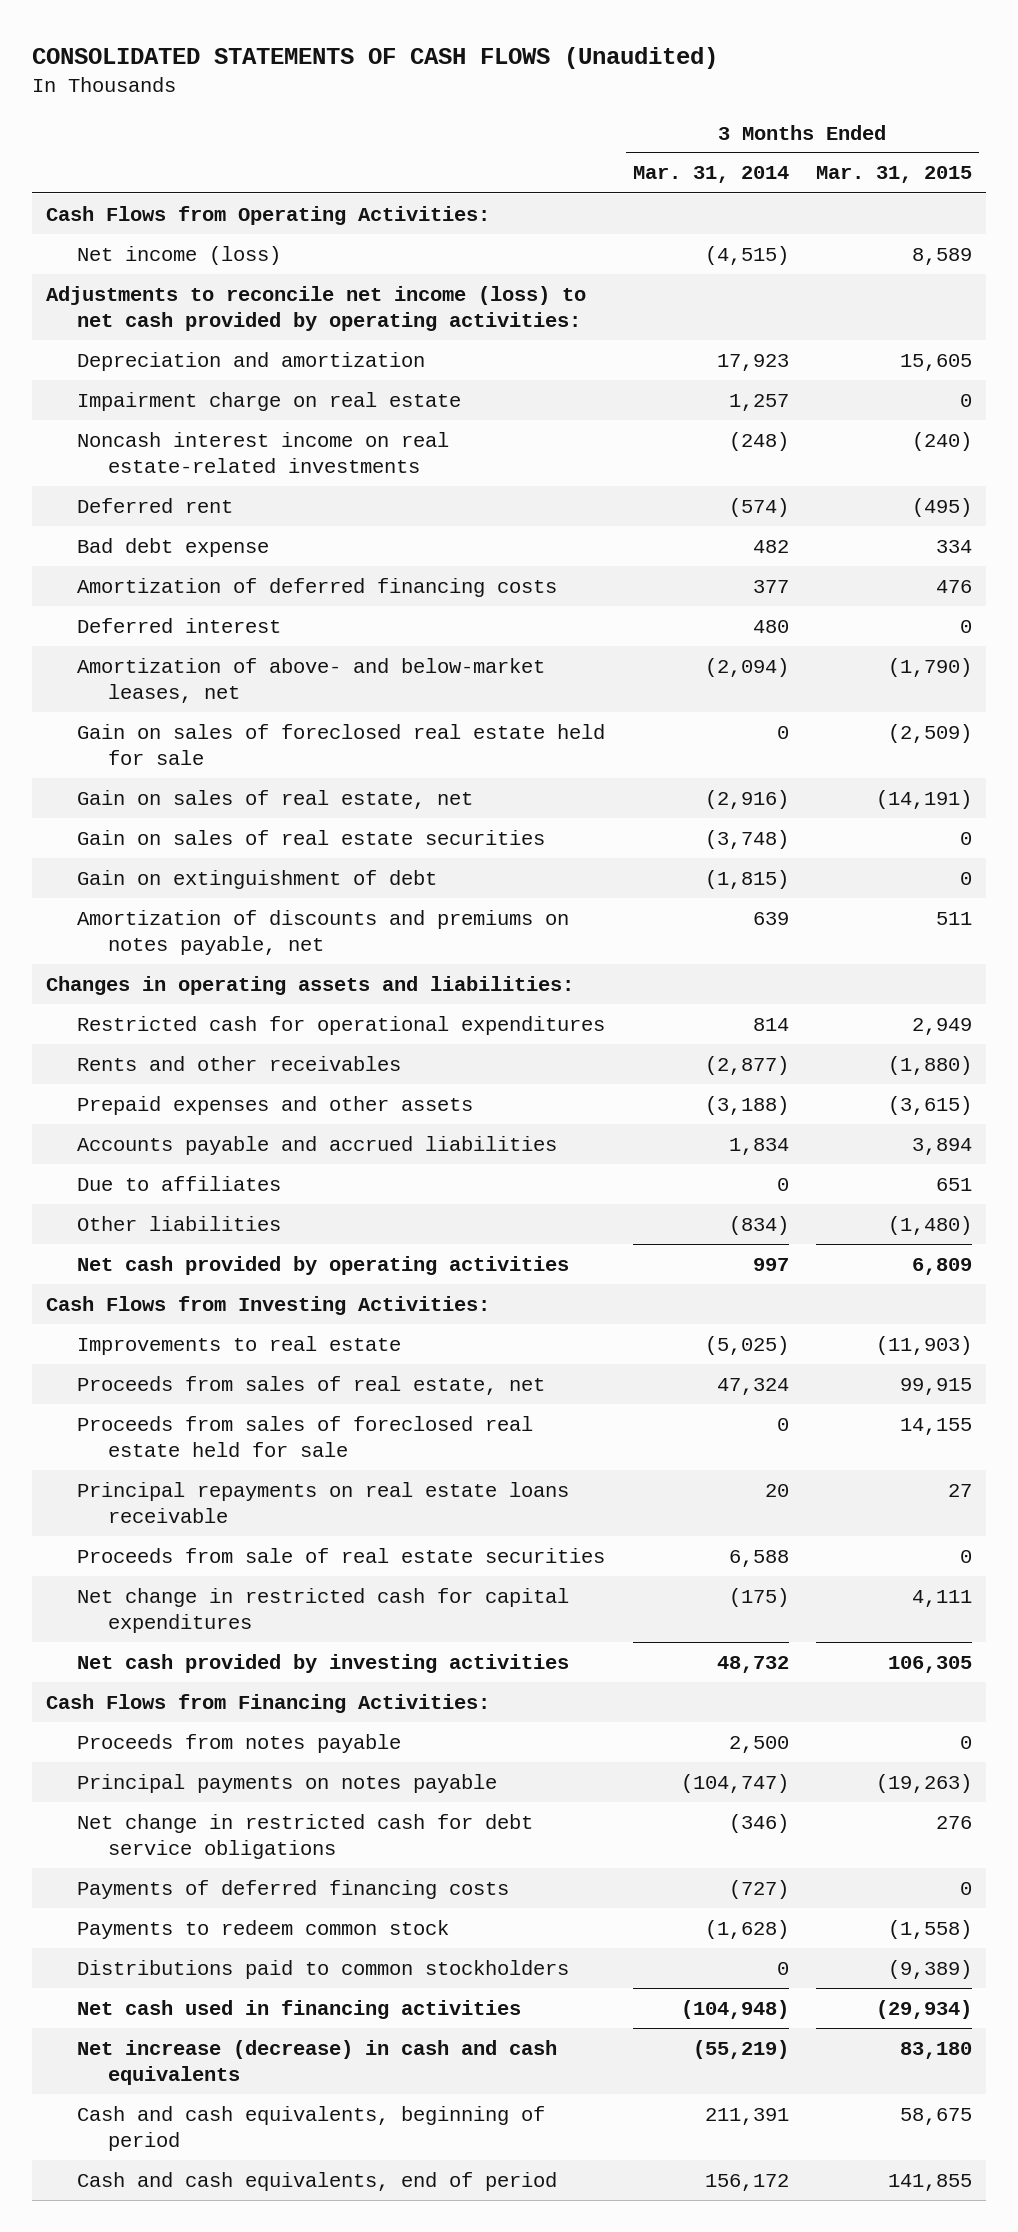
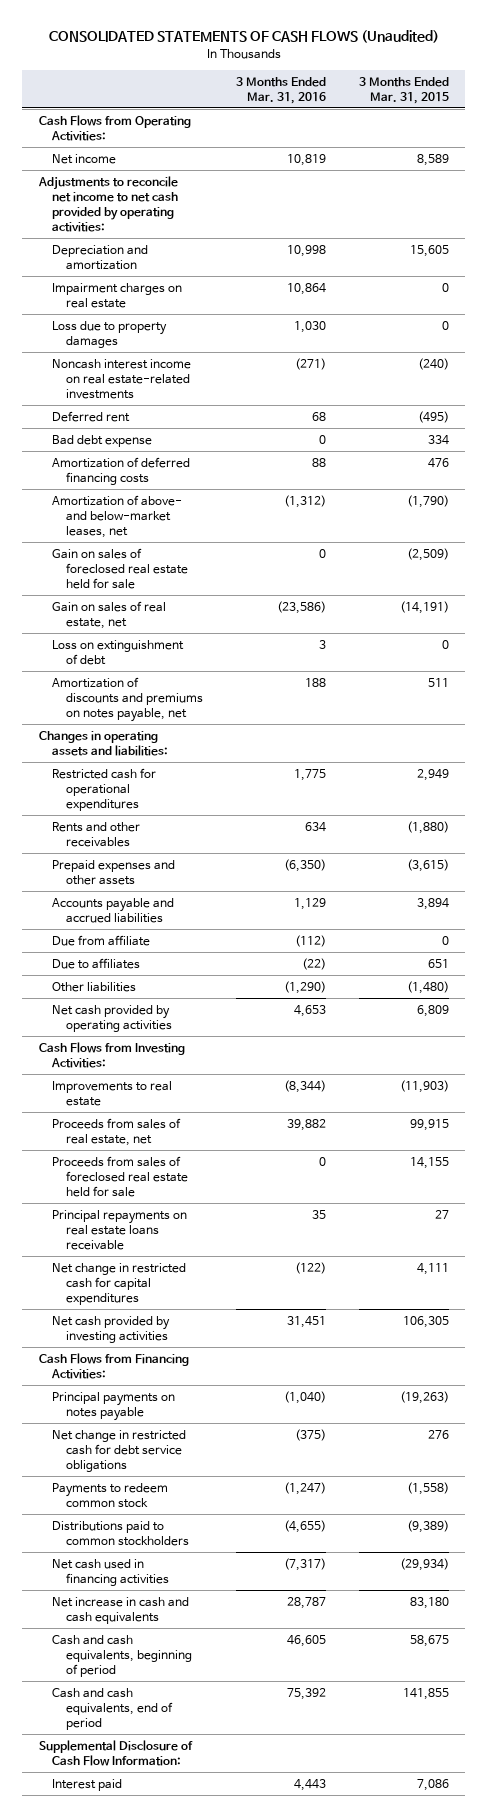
- | 3 Months Ended Mar. 31, 2014 | 3 Months Ended Mar. 31, 2015
+ | 3 Months Ended Mar. 31, 2016 | 3 Months Ended Mar. 31, 2015
- Net income (loss) | (4,515) | 8,589
- Adjustments to reconcile net income (loss) to net cash provided by operating activities:
+ Net income | 10,819 | 8,589
+ Adjustments to reconcile net income to net cash provided by operating activities:
- Impairment charge on real estate | 1,257 | 0
+ Impairment charges on real estate | 10,864 | 0
+ Loss due to property damages | 1,030 | 0
- Deferred interest | 480 | 0
- Gain on sales of real estate securities | (3,748) | 0
- Gain on extinguishment of debt | (1,815) | 0
+ Loss on extinguishment of debt | 3 | 0
+ Due from affiliate | (112) | 0
- Proceeds from sale of real estate securities | 6,588 | 0
- Proceeds from notes payable | 2,500 | 0
- Payments of deferred financing costs | (727) | 0
- Net increase (decrease) in cash and cash equivalents | (55,219) | 83,180
+ Net increase in cash and cash equivalents | 28,787 | 83,180
+ Supplemental Disclosure of Cash Flow Information:
+ Interest paid | 4,443 | 7,086

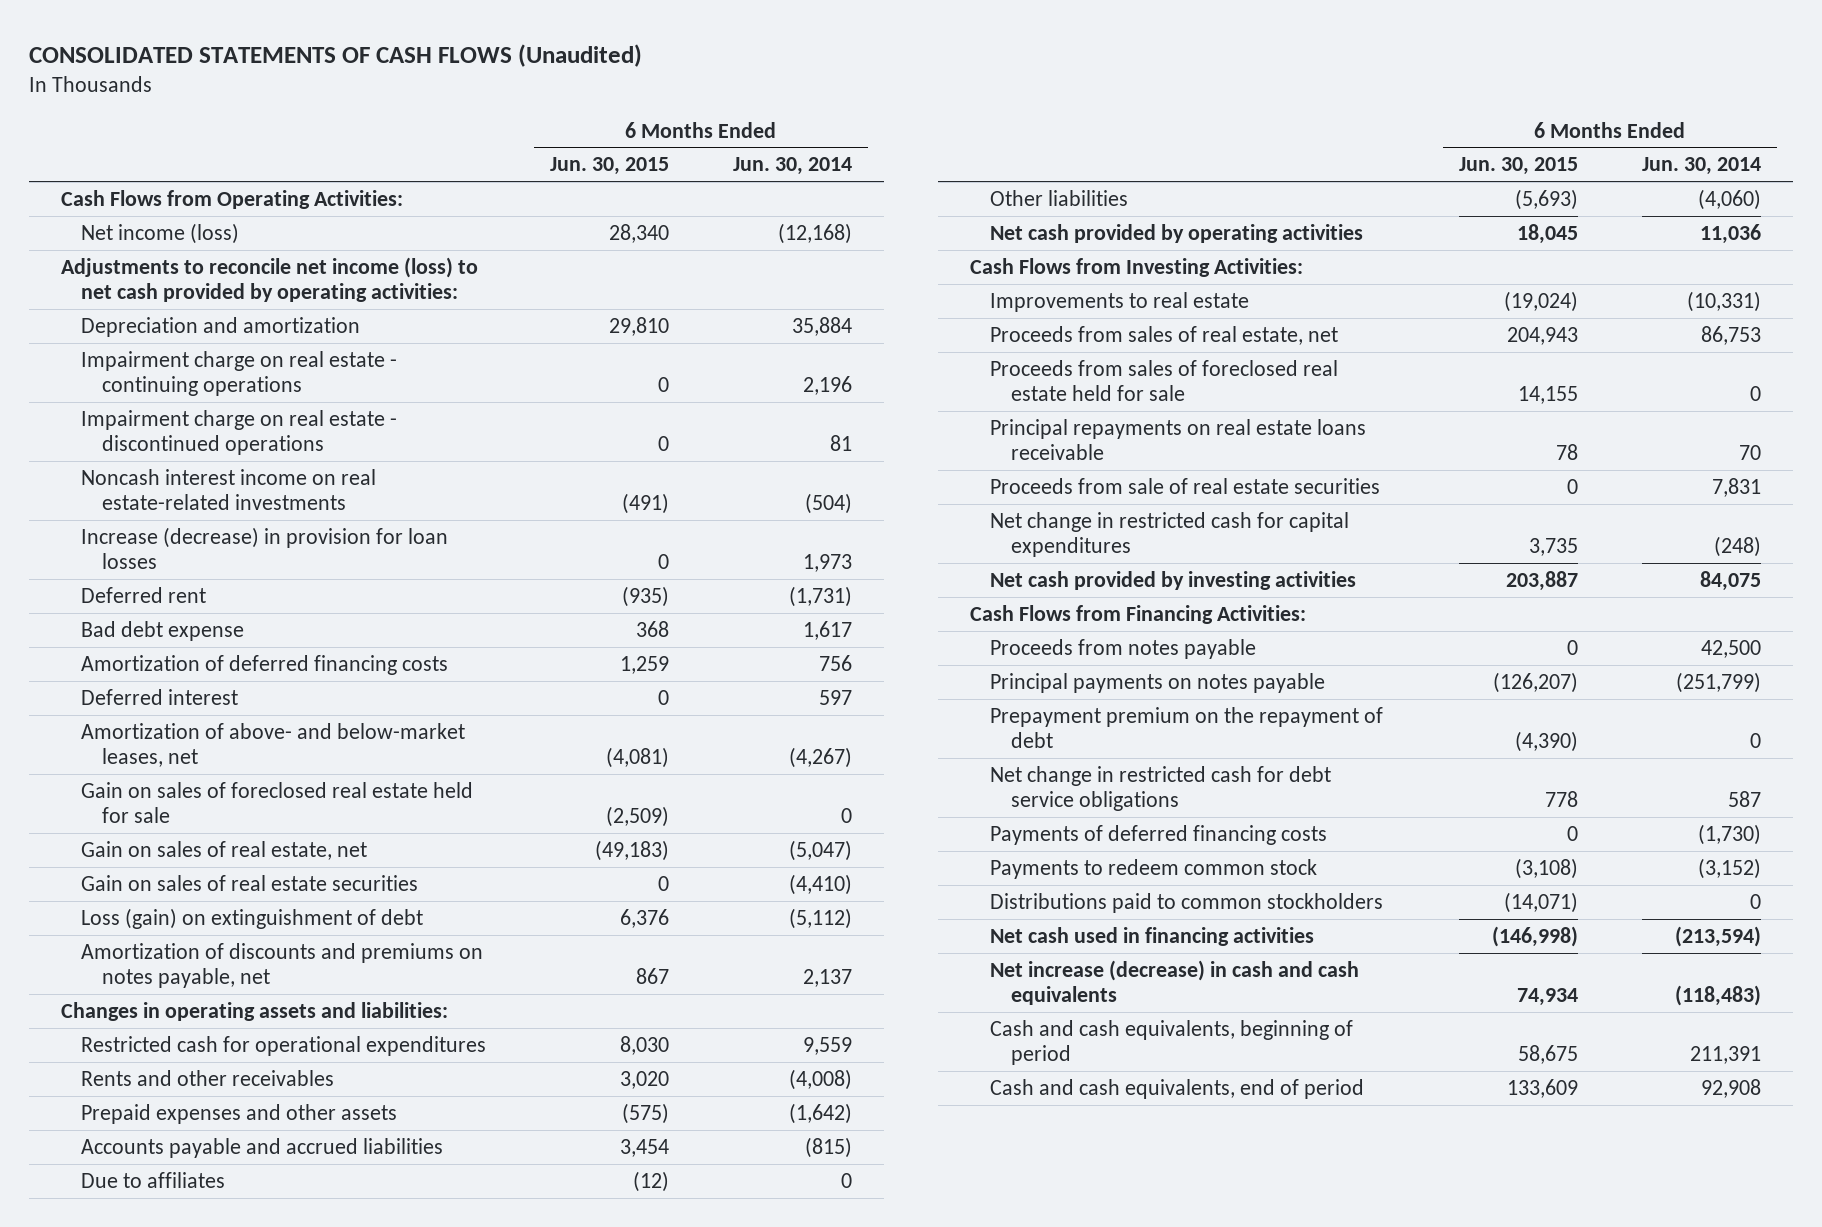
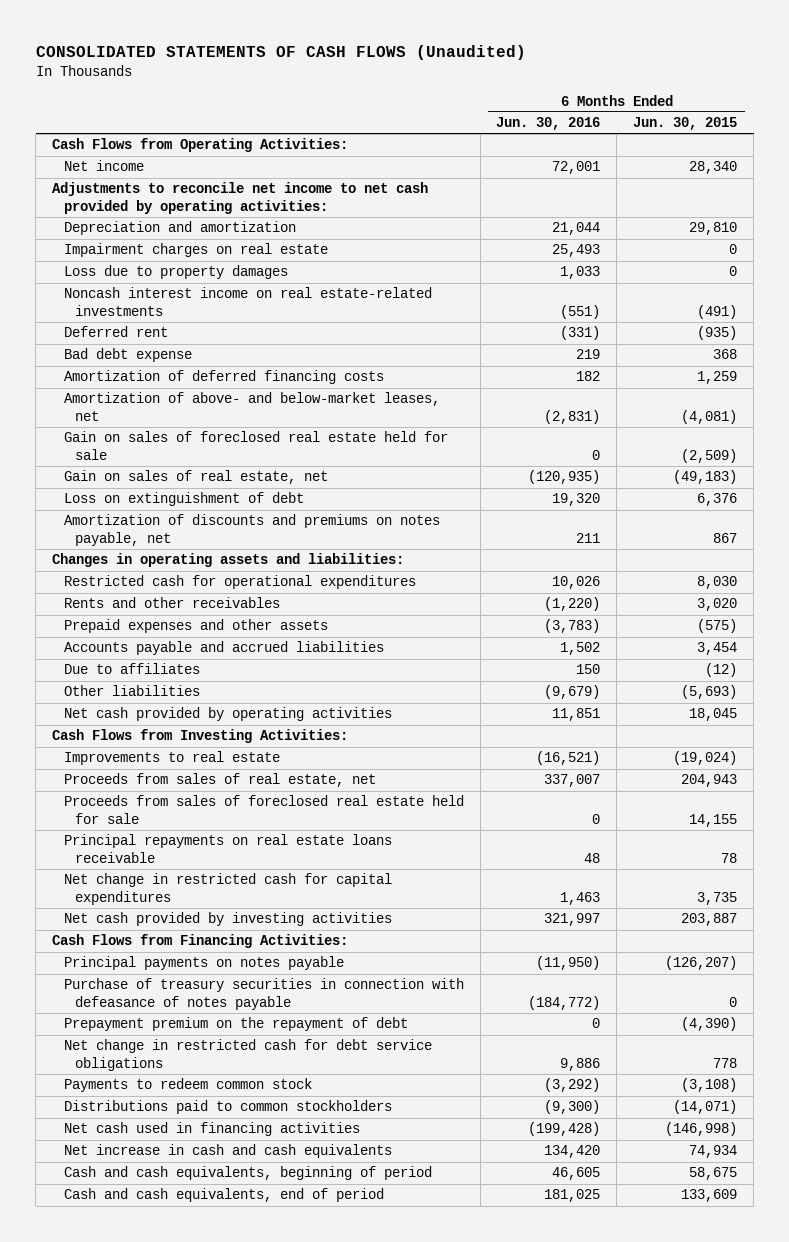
- | 6 Months Ended Jun. 30, 2015 | 6 Months Ended Jun. 30, 2014
+ | 6 Months Ended Jun. 30, 2016 | 6 Months Ended Jun. 30, 2015
- Net income (loss) | 28,340 | (12,168)
- Adjustments to reconcile net income (loss) to net cash provided by operating activities:
+ Net income | 72,001 | 28,340
+ Adjustments to reconcile net income to net cash provided by operating activities:
- Impairment charge on real estate - continuing operations | 0 | 2,196
- Impairment charge on real estate - discontinued operations | 0 | 81
+ Impairment charges on real estate | 25,493 | 0
+ Loss due to property damages | 1,033 | 0
- Increase (decrease) in provision for loan losses | 0 | 1,973
- Deferred interest | 0 | 597
- Gain on sales of real estate securities | 0 | (4,410)
- Loss (gain) on extinguishment of debt | 6,376 | (5,112)
+ Loss on extinguishment of debt | 19,320 | 6,376
- Proceeds from sale of real estate securities | 0 | 7,831
- Proceeds from notes payable | 0 | 42,500
+ Purchase of treasury securities in connection with defeasance of notes payable | (184,772) | 0
- Payments of deferred financing costs | 0 | (1,730)
- Net increase (decrease) in cash and cash equivalents | 74,934 | (118,483)
+ Net increase in cash and cash equivalents | 134,420 | 74,934

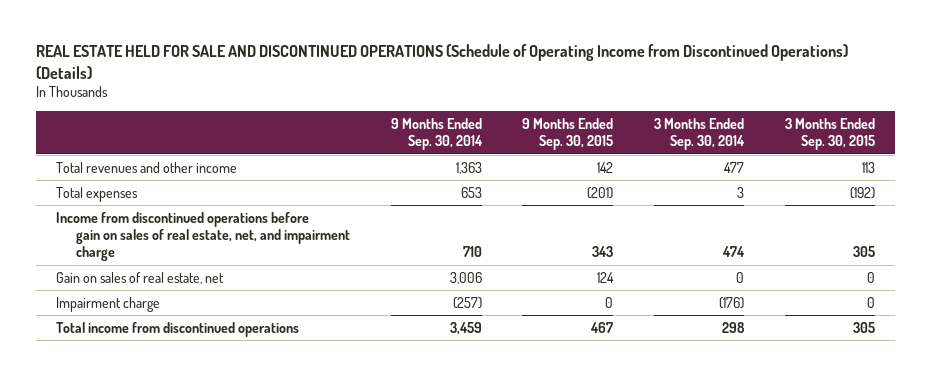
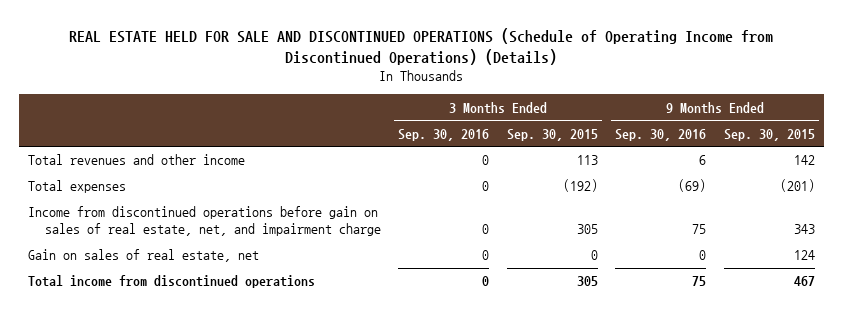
- | 9 Months Ended Sep. 30, 2014 | 9 Months Ended Sep. 30, 2015 | 3 Months Ended Sep. 30, 2014 | 3 Months Ended Sep. 30, 2015
+ | 3 Months Ended Sep. 30, 2016 | 3 Months Ended Sep. 30, 2015 | 9 Months Ended Sep. 30, 2016 | 9 Months Ended Sep. 30, 2015
- Impairment charge | (257) | 0 | (176) | 0

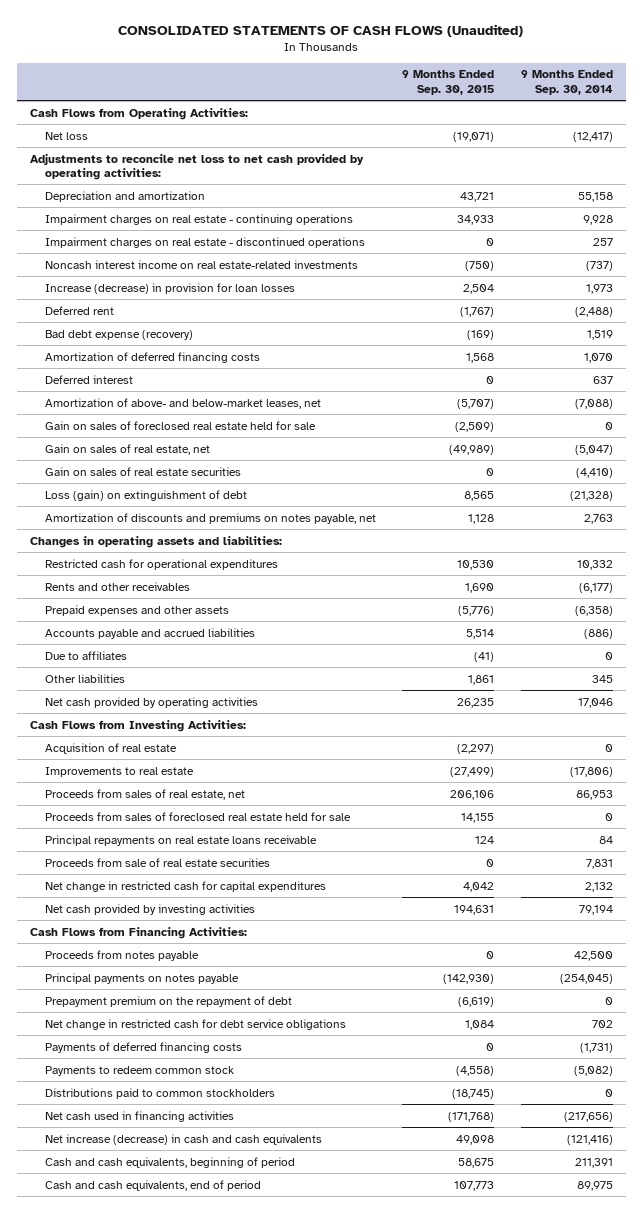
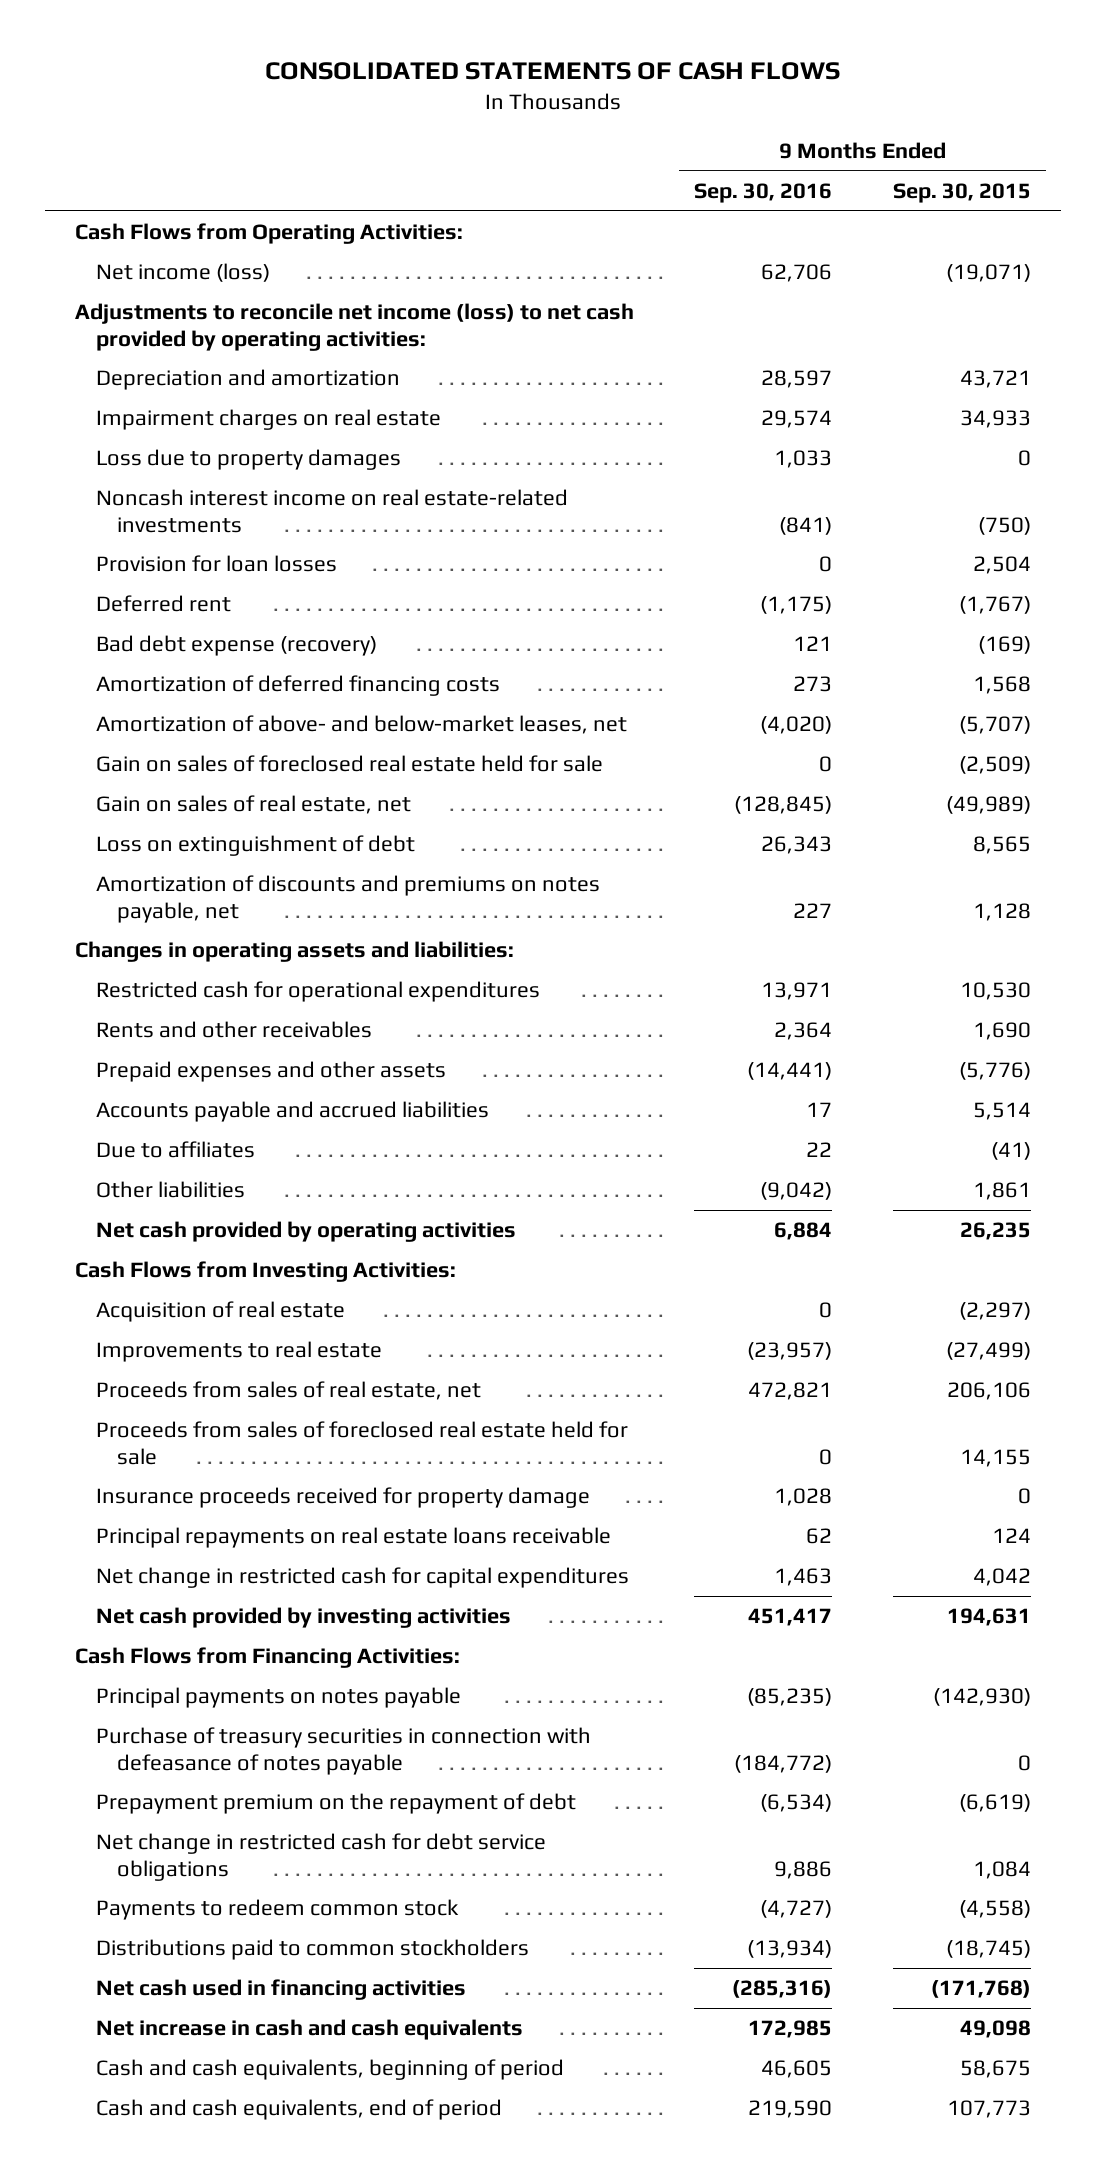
- CONSOLIDATED STATEMENTS OF CASH FLOWS (Unaudited)
+ CONSOLIDATED STATEMENTS OF CASH FLOWS
- | 9 Months Ended Sep. 30, 2015 | 9 Months Ended Sep. 30, 2014
+ | 9 Months Ended Sep. 30, 2016 | 9 Months Ended Sep. 30, 2015
- Net loss | (19,071) | (12,417)
- Adjustments to reconcile net loss to net cash provided by operating activities:
+ Net income (loss) | 62,706 | (19,071)
+ Adjustments to reconcile net income (loss) to net cash provided by operating activities:
- Impairment charges on real estate - continuing operations | 34,933 | 9,928
- Impairment charges on real estate - discontinued operations | 0 | 257
+ Impairment charges on real estate | 29,574 | 34,933
+ Loss due to property damages | 1,033 | 0
- Increase (decrease) in provision for loan losses | 2,504 | 1,973
+ Provision for loan losses | 0 | 2,504
- Deferred interest | 0 | 637
- Gain on sales of real estate securities | 0 | (4,410)
- Loss (gain) on extinguishment of debt | 8,565 | (21,328)
+ Loss on extinguishment of debt | 26,343 | 8,565
+ Insurance proceeds received for property damage | 1,028 | 0
- Proceeds from sale of real estate securities | 0 | 7,831
- Proceeds from notes payable | 0 | 42,500
+ Purchase of treasury securities in connection with defeasance of notes payable | (184,772) | 0
- Payments of deferred financing costs | 0 | (1,731)
- Net increase (decrease) in cash and cash equivalents | 49,098 | (121,416)
+ Net increase in cash and cash equivalents | 172,985 | 49,098

